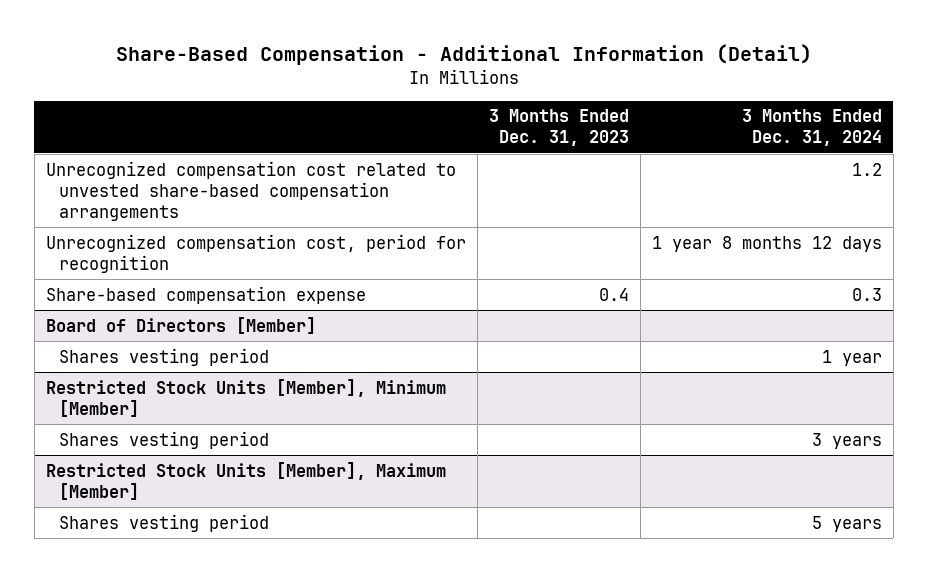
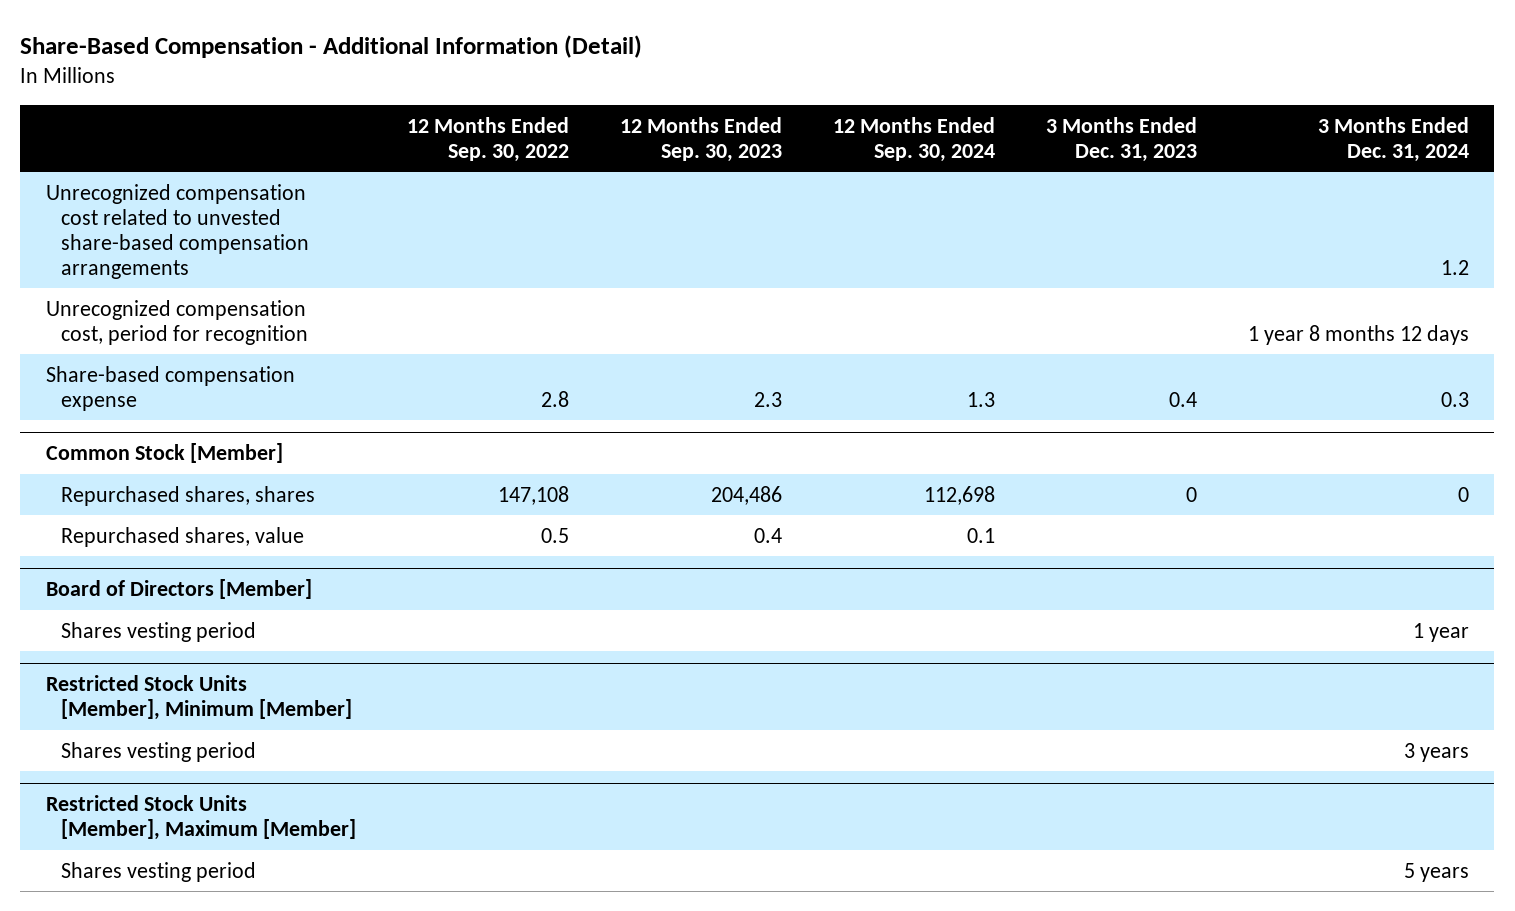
- | 3 Months Ended Dec. 31, 2023 | 3 Months Ended Dec. 31, 2024
+ | 12 Months Ended Sep. 30, 2022 | 12 Months Ended Sep. 30, 2023 | 12 Months Ended Sep. 30, 2024 | 3 Months Ended Dec. 31, 2023 | 3 Months Ended Dec. 31, 2024
+ Common Stock [Member]
+ Repurchased shares, shares | 147,108 | 204,486 | 112,698 | 0 | 0
+ Repurchased shares, value | 0.5 | 0.4 | 0.1 | |

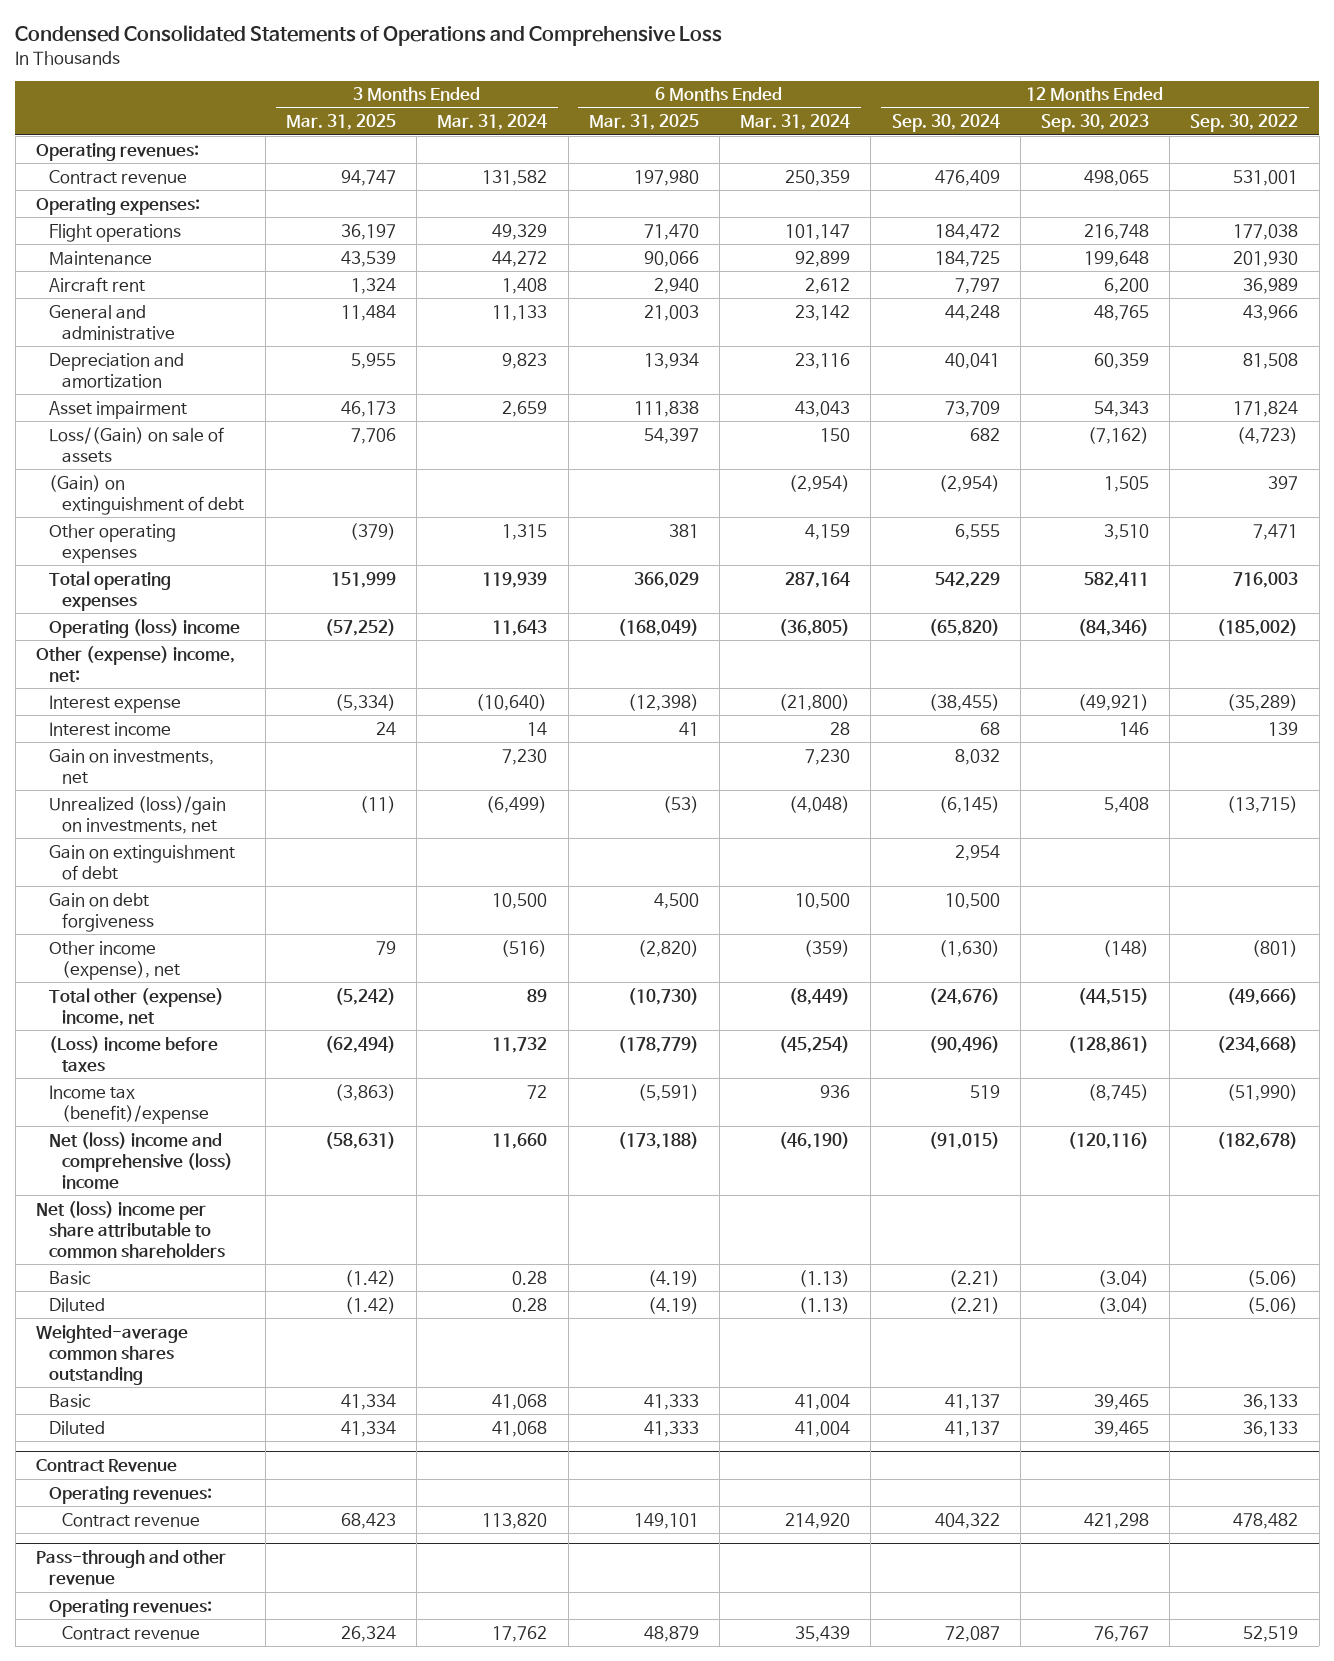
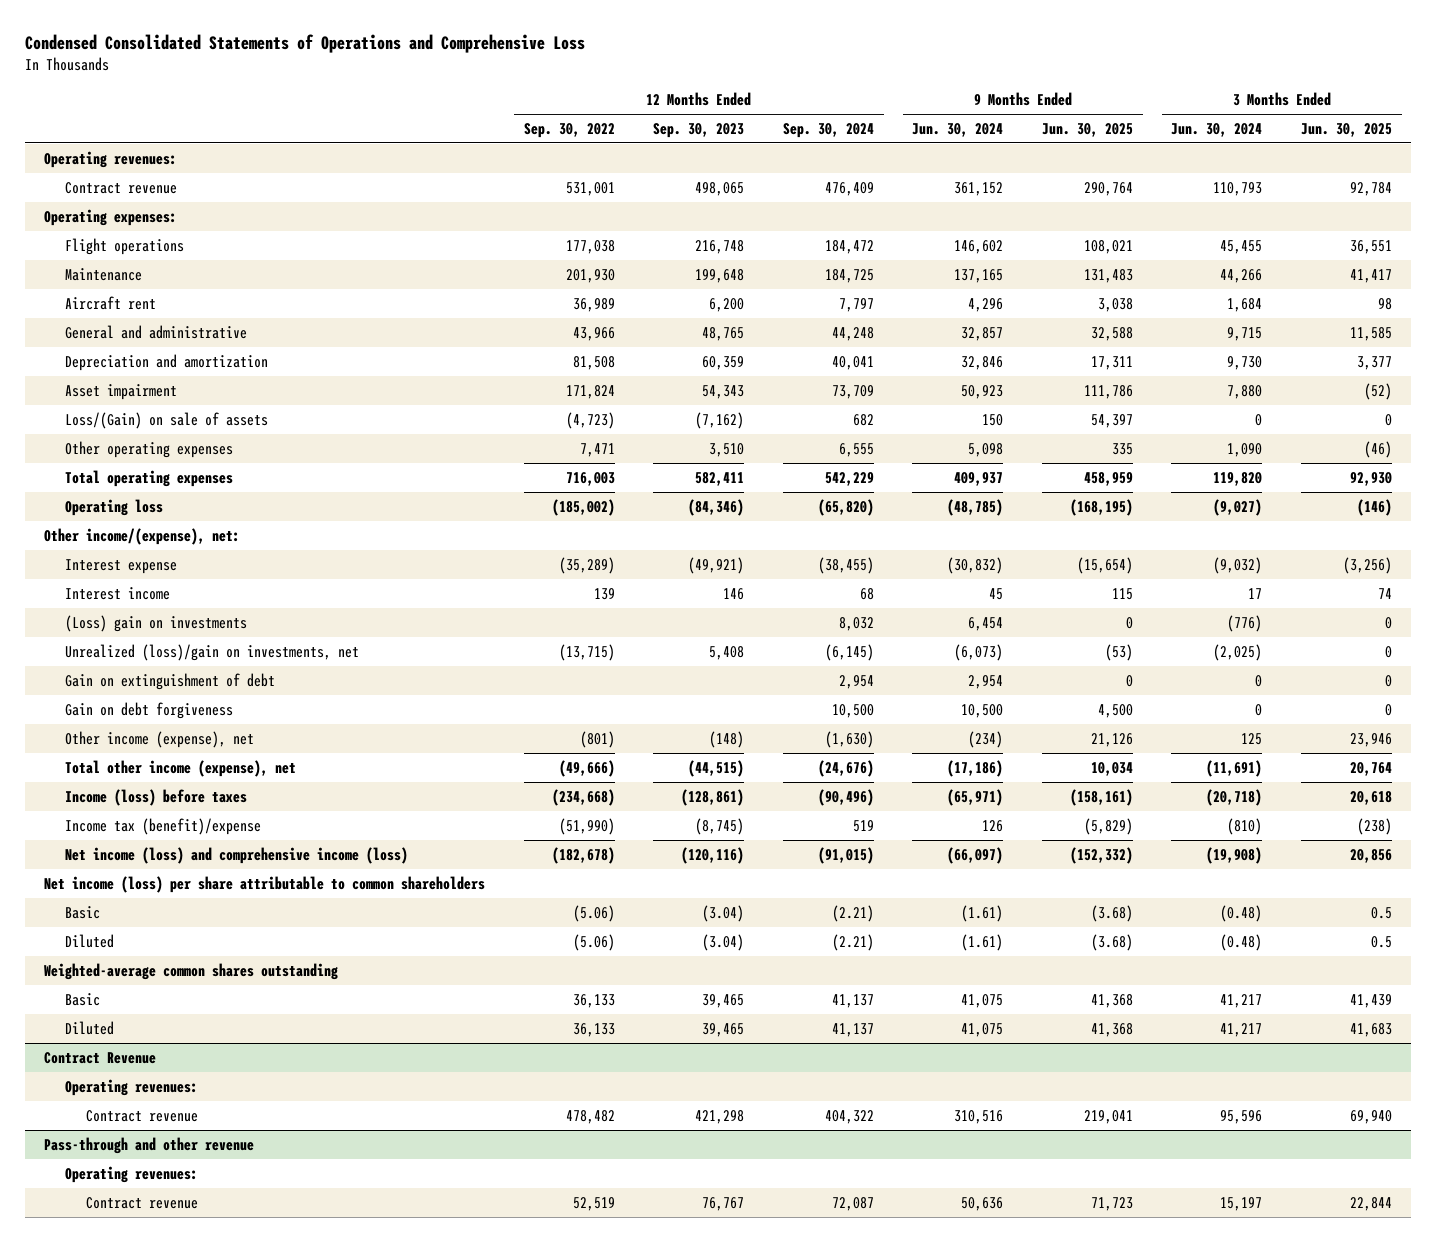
- | 3 Months Ended Mar. 31, 2025 | 3 Months Ended Mar. 31, 2024 | 6 Months Ended Mar. 31, 2025 | 6 Months Ended Mar. 31, 2024 | 12 Months Ended Sep. 30, 2024 | 12 Months Ended Sep. 30, 2023 | 12 Months Ended Sep. 30, 2022
+ | 12 Months Ended Sep. 30, 2022 | 12 Months Ended Sep. 30, 2023 | 12 Months Ended Sep. 30, 2024 | 9 Months Ended Jun. 30, 2024 | 9 Months Ended Jun. 30, 2025 | 3 Months Ended Jun. 30, 2024 | 3 Months Ended Jun. 30, 2025
- (Gain) on extinguishment of debt | | | | (2,954) | (2,954) | 1,505 | 397
- Operating (loss) income | (57,252) | 11,643 | (168,049) | (36,805) | (65,820) | (84,346) | (185,002)
- Other (expense) income, net:
+ Operating loss | (185,002) | (84,346) | (65,820) | (48,785) | (168,195) | (9,027) | (146)
+ Other income/(expense), net:
- Gain on investments, net | | 7,230 | | 7,230 | 8,032 | |
+ (Loss) gain on investments | | | 8,032 | 6,454 | 0 | (776) | 0
- Total other (expense) income, net | (5,242) | 89 | (10,730) | (8,449) | (24,676) | (44,515) | (49,666)
- (Loss) income before taxes | (62,494) | 11,732 | (178,779) | (45,254) | (90,496) | (128,861) | (234,668)
+ Total other income (expense), net | (49,666) | (44,515) | (24,676) | (17,186) | 10,034 | (11,691) | 20,764
+ Income (loss) before taxes | (234,668) | (128,861) | (90,496) | (65,971) | (158,161) | (20,718) | 20,618
- Net (loss) income and comprehensive (loss) income | (58,631) | 11,660 | (173,188) | (46,190) | (91,015) | (120,116) | (182,678)
- Net (loss) income per share attributable to common shareholders
+ Net income (loss) and comprehensive income (loss) | (182,678) | (120,116) | (91,015) | (66,097) | (152,332) | (19,908) | 20,856
+ Net income (loss) per share attributable to common shareholders

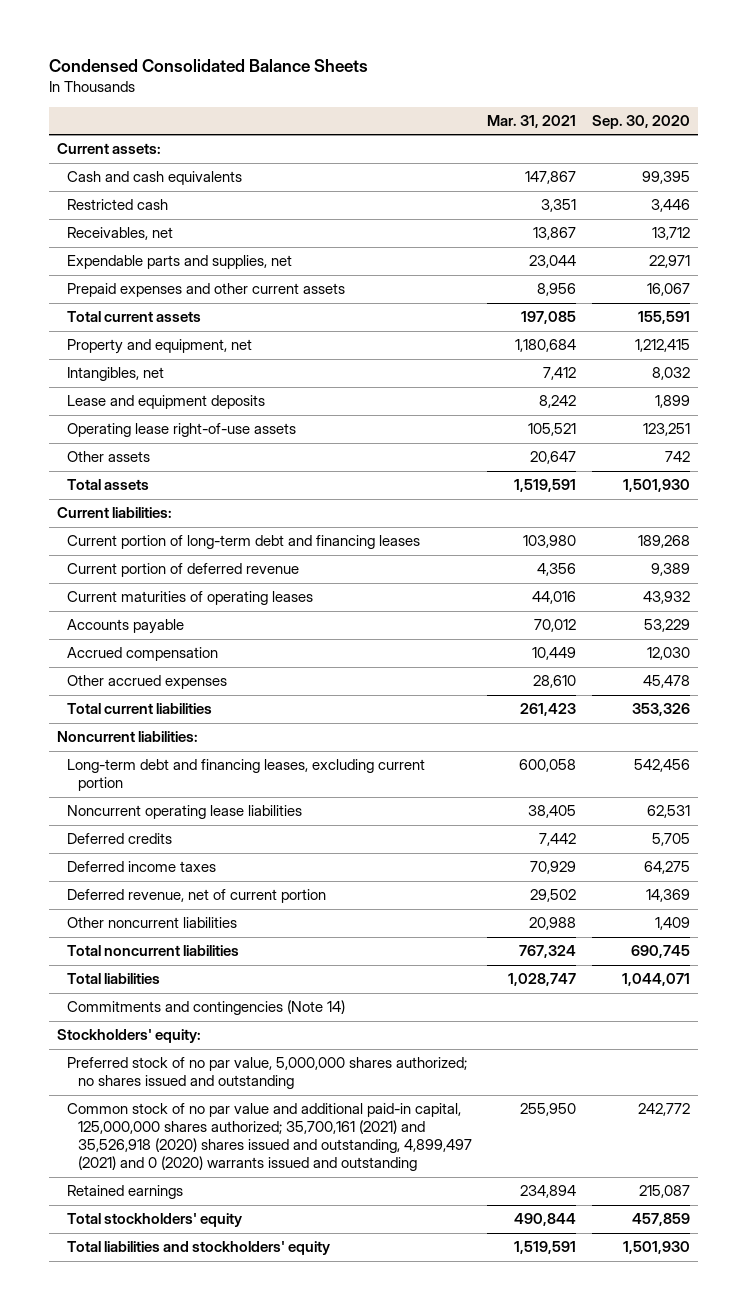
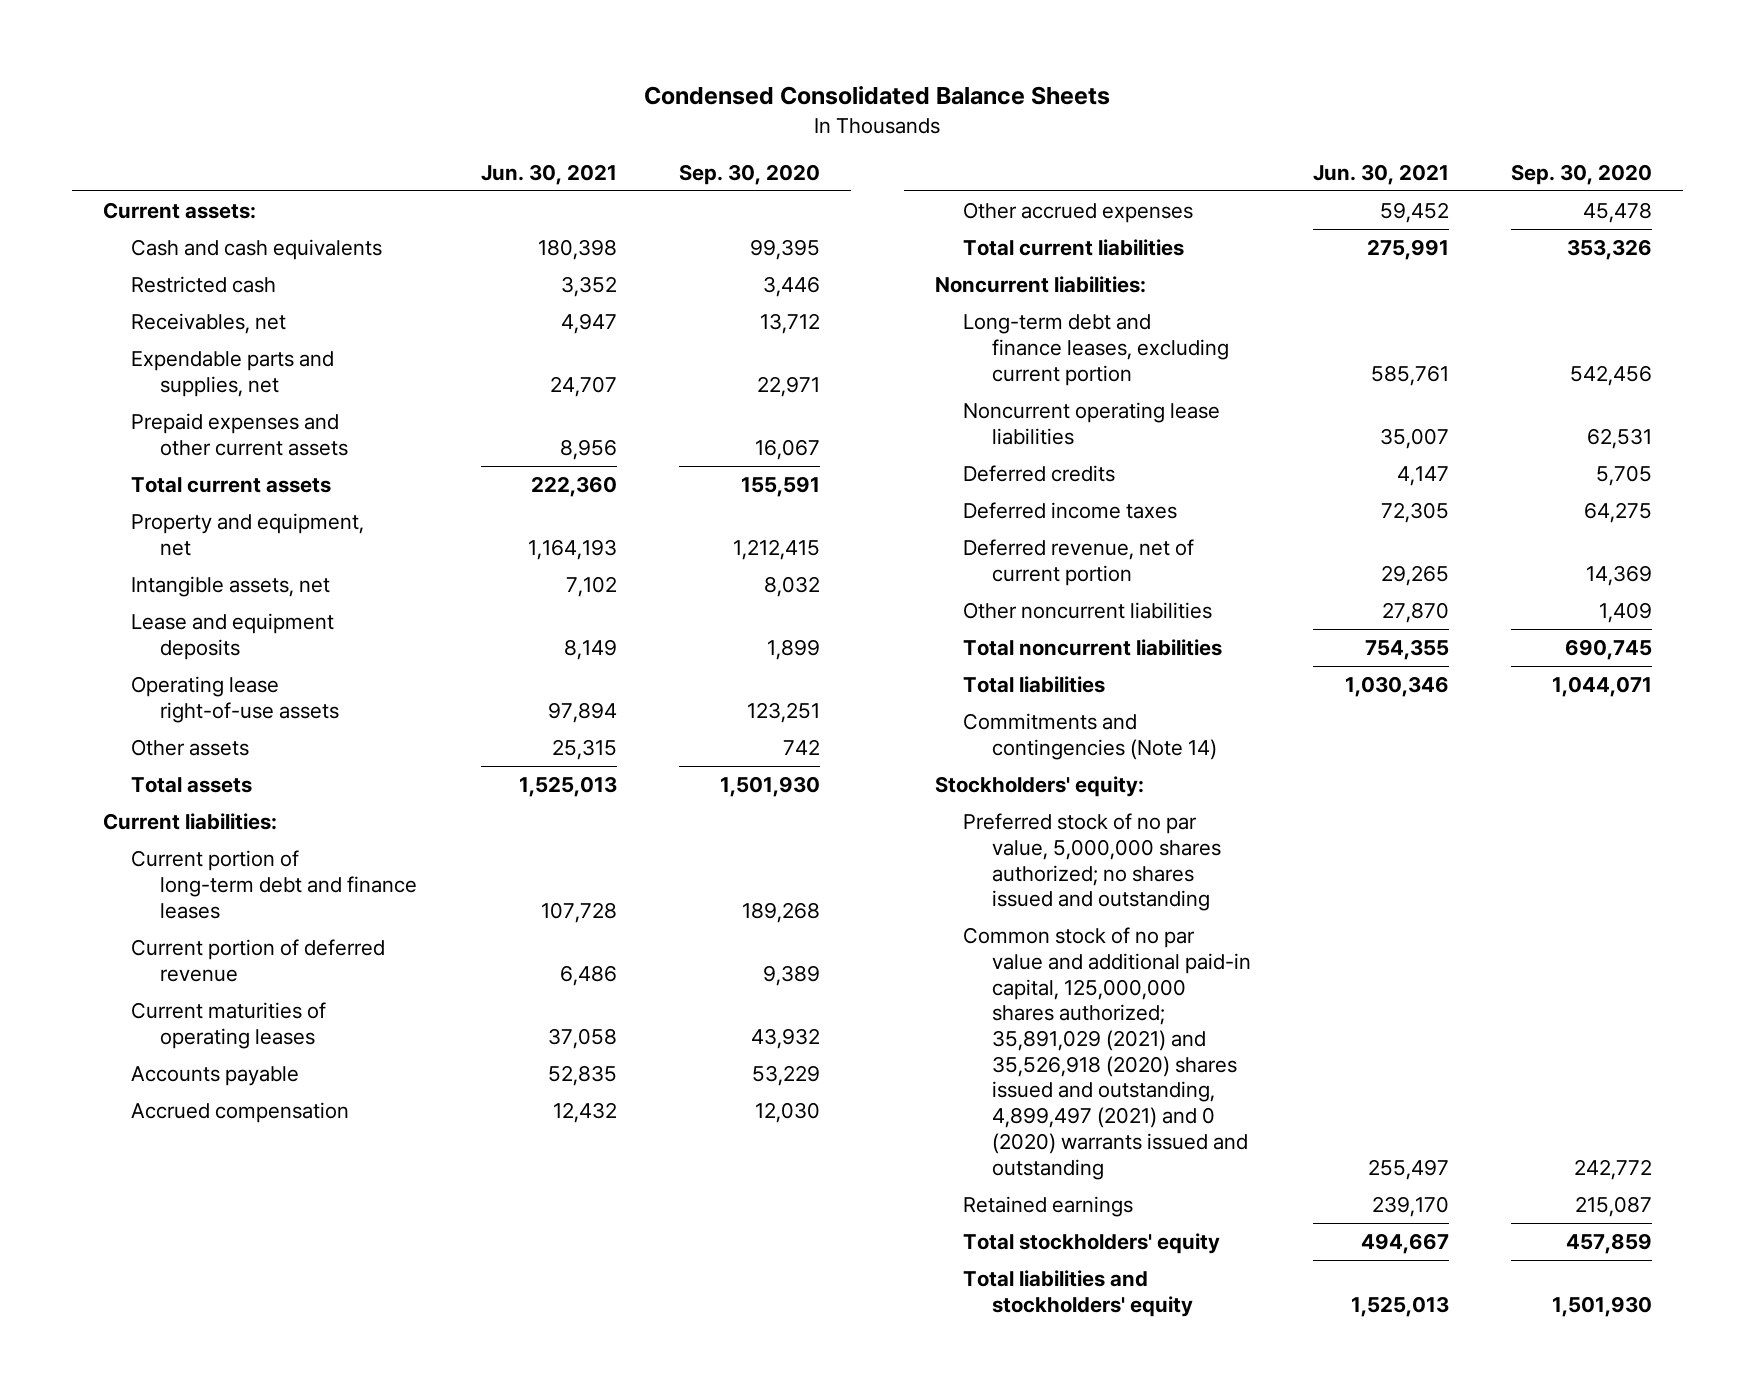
- | Mar. 31, 2021 | Sep. 30, 2020
+ | Jun. 30, 2021 | Sep. 30, 2020
- Intangibles, net | 7,412 | 8,032
+ Intangible assets, net | 7,102 | 8,032
- Current portion of long-term debt and financing leases | 103,980 | 189,268
+ Current portion of long-term debt and finance leases | 107,728 | 189,268
- Long-term debt and financing leases, excluding current portion | 600,058 | 542,456
+ Long-term debt and finance leases, excluding current portion | 585,761 | 542,456
- Common stock of no par value and additional paid-in capital, 125,000,000 shares authorized; 35,700,161 (2021) and 35,526,918 (2020) shares issued and outstanding, 4,899,497 (2021) and 0 (2020) warrants issued and outstanding | 255,950 | 242,772
+ Common stock of no par value and additional paid-in capital, 125,000,000 shares authorized; 35,891,029 (2021) and 35,526,918 (2020) shares issued and outstanding, 4,899,497 (2021) and 0 (2020) warrants issued and outstanding | 255,497 | 242,772

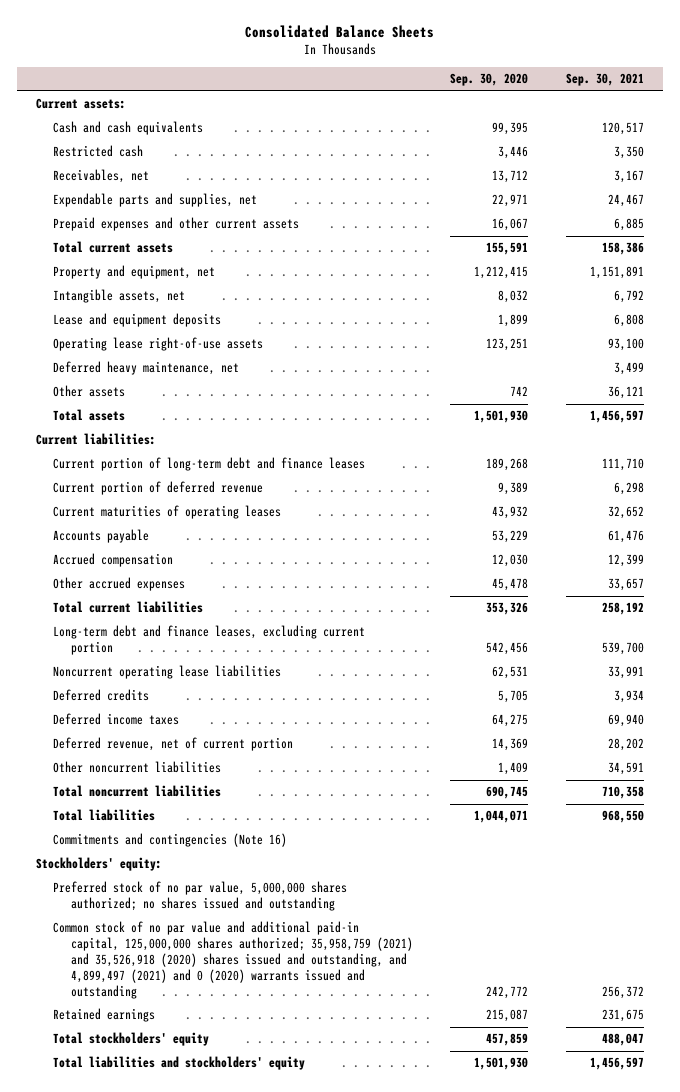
- Condensed Consolidated Balance Sheets
+ Consolidated Balance Sheets
- | Jun. 30, 2021 | Sep. 30, 2020
+ | Sep. 30, 2020 | Sep. 30, 2021
+ Deferred heavy maintenance, net | | 3,499
- Noncurrent liabilities:
- Commitments and contingencies (Note 14)
+ Commitments and contingencies (Note 16)
- Common stock of no par value and additional paid-in capital, 125,000,000 shares authorized; 35,891,029 (2021) and 35,526,918 (2020) shares issued and outstanding, 4,899,497 (2021) and 0 (2020) warrants issued and outstanding | 255,497 | 242,772
+ Common stock of no par value and additional paid-in capital, 125,000,000 shares authorized; 35,958,759 (2021) and 35,526,918 (2020) shares issued and outstanding, and 4,899,497 (2021) and 0 (2020) warrants issued and outstanding | 242,772 | 256,372

